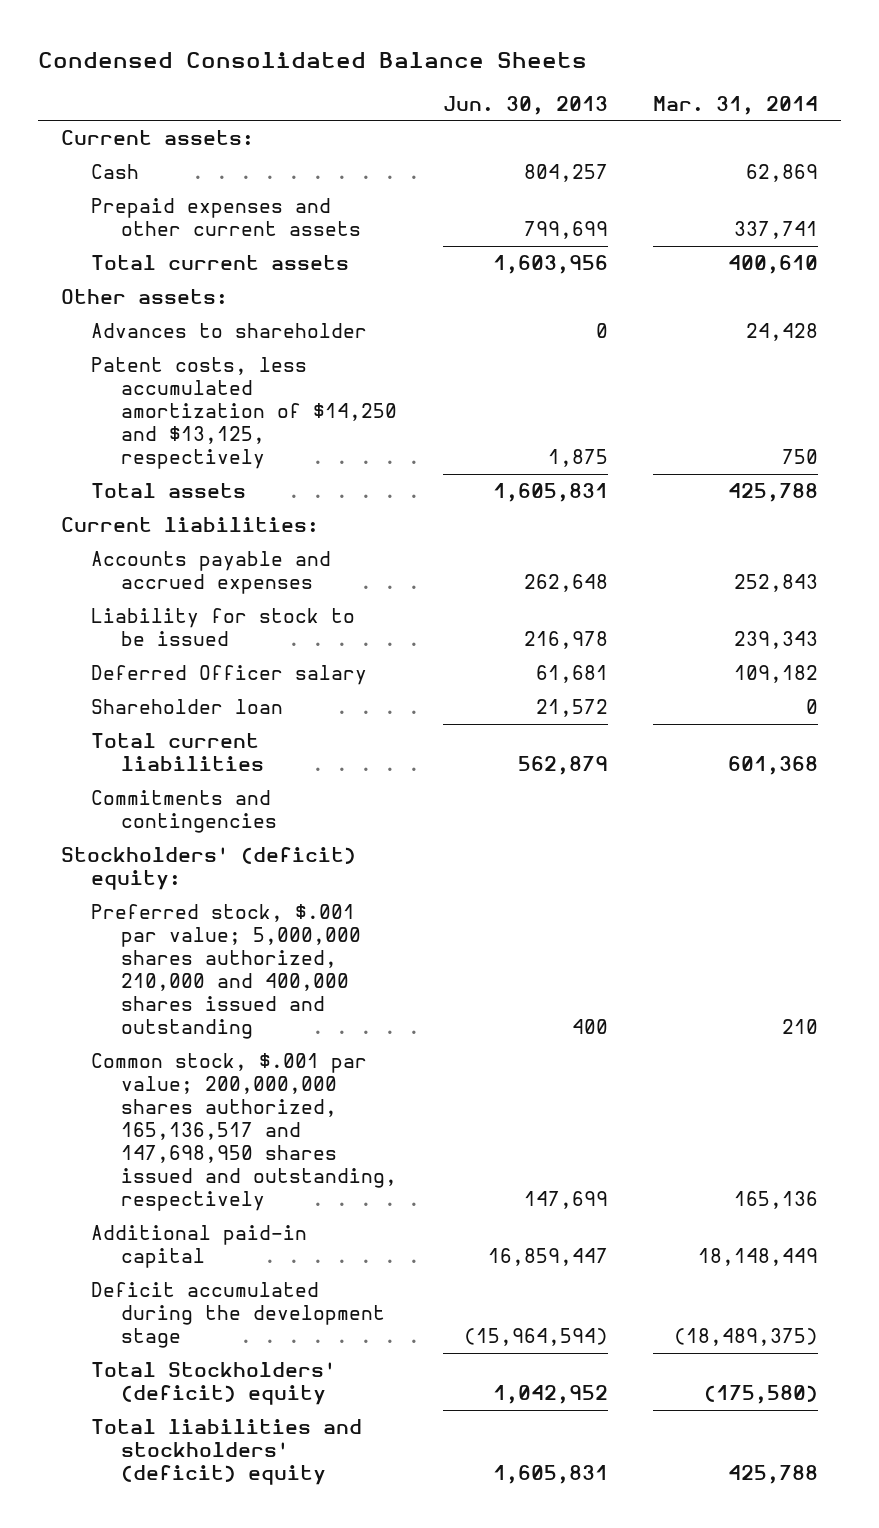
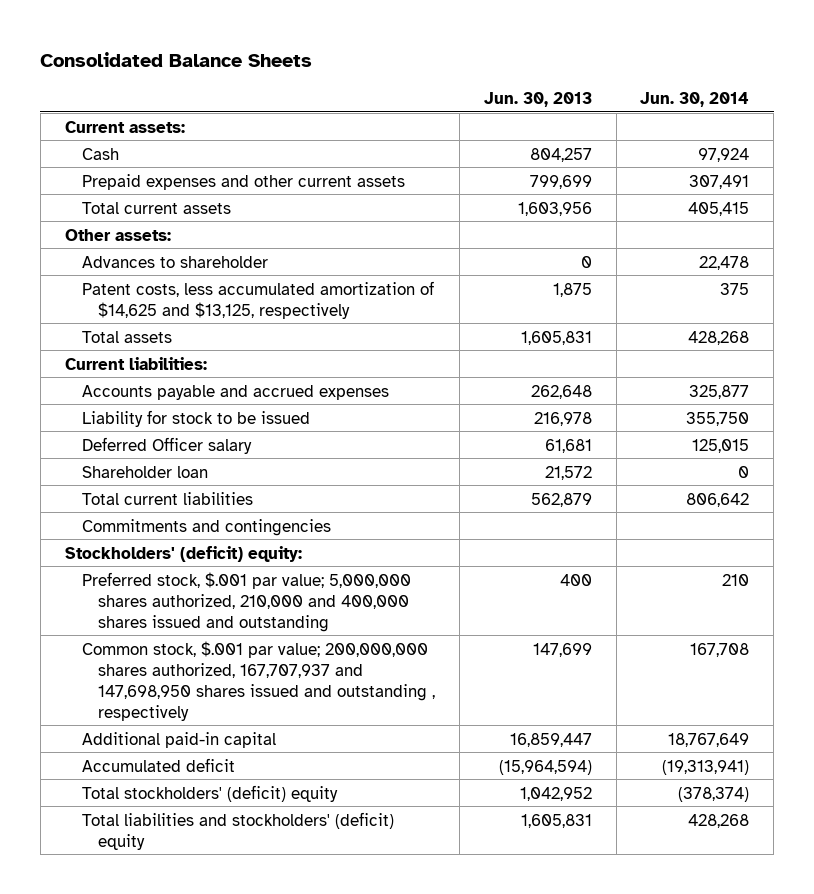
- Condensed Consolidated Balance Sheets
+ Consolidated Balance Sheets
- | Jun. 30, 2013 | Mar. 31, 2014
+ | Jun. 30, 2013 | Jun. 30, 2014
- Patent costs, less accumulated amortization of $14,250 and $13,125, respectively | 1,875 | 750
+ Patent costs, less accumulated amortization of $14,625 and $13,125, respectively | 1,875 | 375
- Common stock, $.001 par value; 200,000,000 shares authorized, 165,136,517 and 147,698,950 shares issued and outstanding, respectively | 147,699 | 165,136
+ Common stock, $.001 par value; 200,000,000 shares authorized, 167,707,937 and 147,698,950 shares issued and outstanding , respectively | 147,699 | 167,708
- Deficit accumulated during the development stage | (15,964,594) | (18,489,375)
- Total Stockholders' (deficit) equity | 1,042,952 | (175,580)
+ Accumulated deficit | (15,964,594) | (19,313,941)
+ Total stockholders' (deficit) equity | 1,042,952 | (378,374)

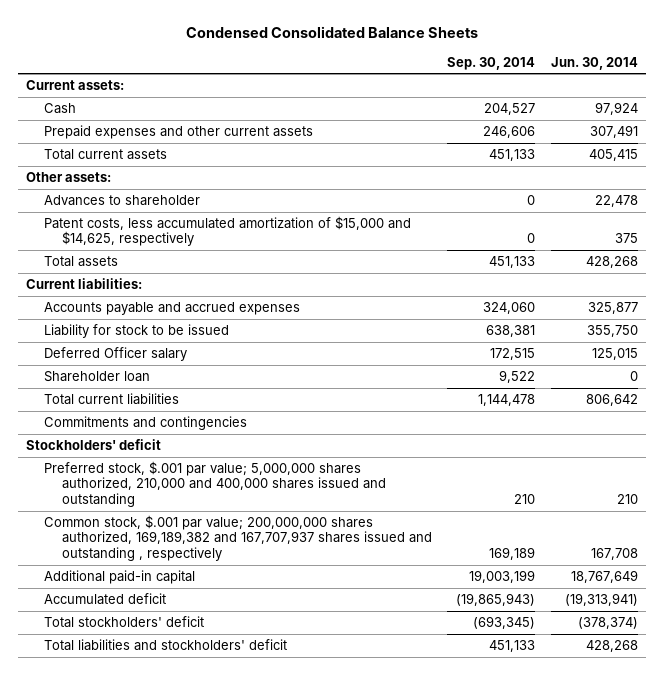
- Consolidated Balance Sheets
+ Condensed Consolidated Balance Sheets
- | Jun. 30, 2013 | Jun. 30, 2014
+ | Sep. 30, 2014 | Jun. 30, 2014
- Patent costs, less accumulated amortization of $14,625 and $13,125, respectively | 1,875 | 375
+ Patent costs, less accumulated amortization of $15,000 and $14,625, respectively | 0 | 375
- Stockholders' (deficit) equity:
+ Stockholders' deficit
- Common stock, $.001 par value; 200,000,000 shares authorized, 167,707,937 and 147,698,950 shares issued and outstanding , respectively | 147,699 | 167,708
+ Common stock, $.001 par value; 200,000,000 shares authorized, 169,189,382 and 167,707,937 shares issued and outstanding , respectively | 169,189 | 167,708
- Total stockholders' (deficit) equity | 1,042,952 | (378,374)
- Total liabilities and stockholders' (deficit) equity | 1,605,831 | 428,268
+ Total stockholders' deficit | (693,345) | (378,374)
+ Total liabilities and stockholders' deficit | 451,133 | 428,268

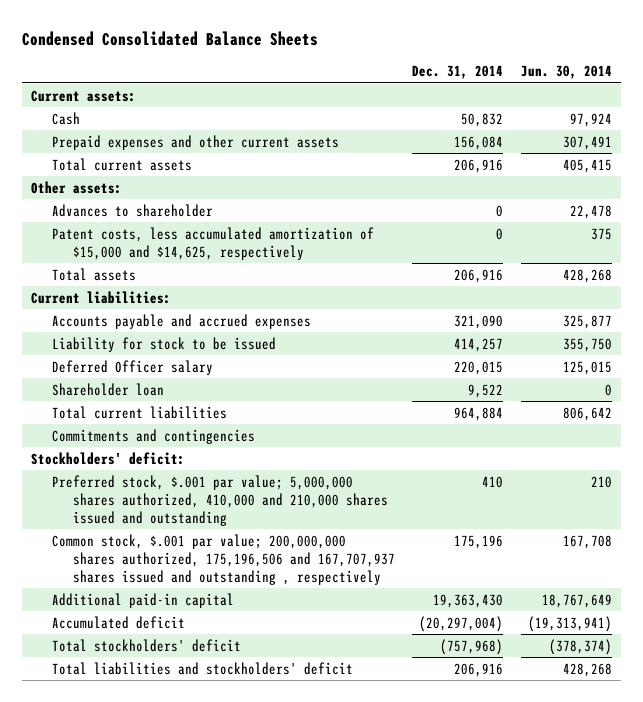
- | Sep. 30, 2014 | Jun. 30, 2014
+ | Dec. 31, 2014 | Jun. 30, 2014
- Stockholders' deficit
- Preferred stock, $.001 par value; 5,000,000 shares authorized, 210,000 and 400,000 shares issued and outstanding | 210 | 210
- Common stock, $.001 par value; 200,000,000 shares authorized, 169,189,382 and 167,707,937 shares issued and outstanding , respectively | 169,189 | 167,708
+ Stockholders' deficit:
+ Preferred stock, $.001 par value; 5,000,000 shares authorized, 410,000 and 210,000 shares issued and outstanding | 410 | 210
+ Common stock, $.001 par value; 200,000,000 shares authorized, 175,196,506 and 167,707,937 shares issued and outstanding , respectively | 175,196 | 167,708

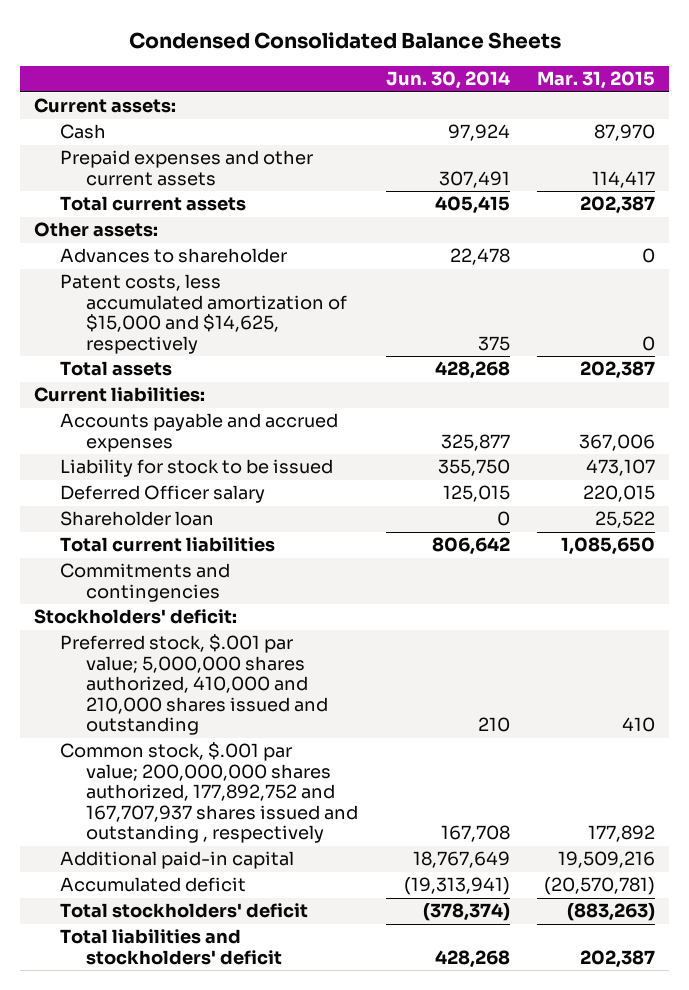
- | Dec. 31, 2014 | Jun. 30, 2014
+ | Jun. 30, 2014 | Mar. 31, 2015
- Common stock, $.001 par value; 200,000,000 shares authorized, 175,196,506 and 167,707,937 shares issued and outstanding , respectively | 175,196 | 167,708
+ Common stock, $.001 par value; 200,000,000 shares authorized, 177,892,752 and 167,707,937 shares issued and outstanding , respectively | 167,708 | 177,892

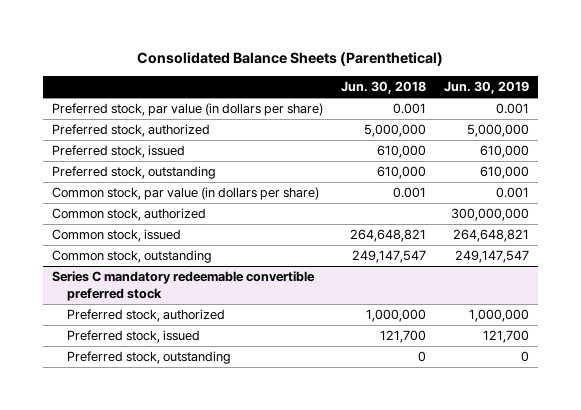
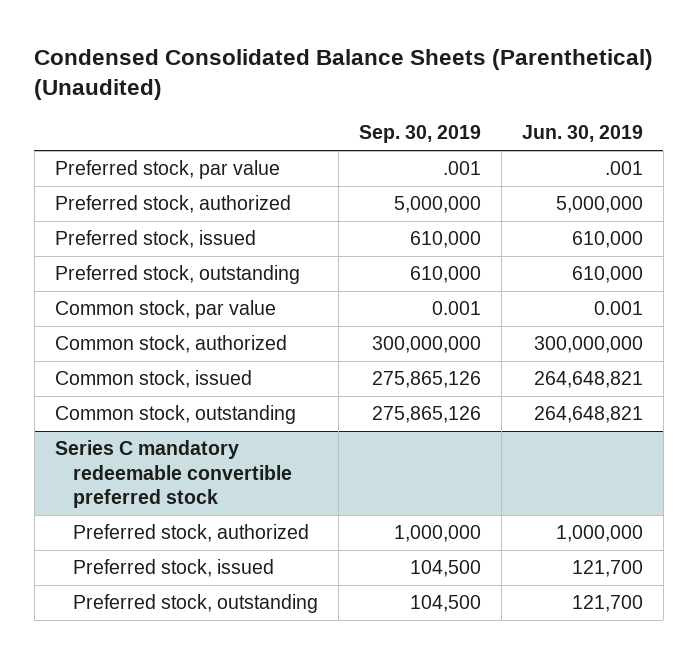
- Consolidated Balance Sheets (Parenthetical)
+ Condensed Consolidated Balance Sheets (Parenthetical) (Unaudited)
- | Jun. 30, 2018 | Jun. 30, 2019
+ | Sep. 30, 2019 | Jun. 30, 2019
- Preferred stock, par value (in dollars per share) | 0.001 | 0.001
+ Preferred stock, par value | .001 | .001
- Common stock, par value (in dollars per share) | 0.001 | 0.001
+ Common stock, par value | 0.001 | 0.001
- Common stock, outstanding | 249,147,547 | 249,147,547
+ Common stock, outstanding | 275,865,126 | 264,648,821
@ Series C mandatory redeemable convertible preferred stock
- Preferred stock, outstanding | 0 | 0
+ Preferred stock, outstanding | 104,500 | 121,700

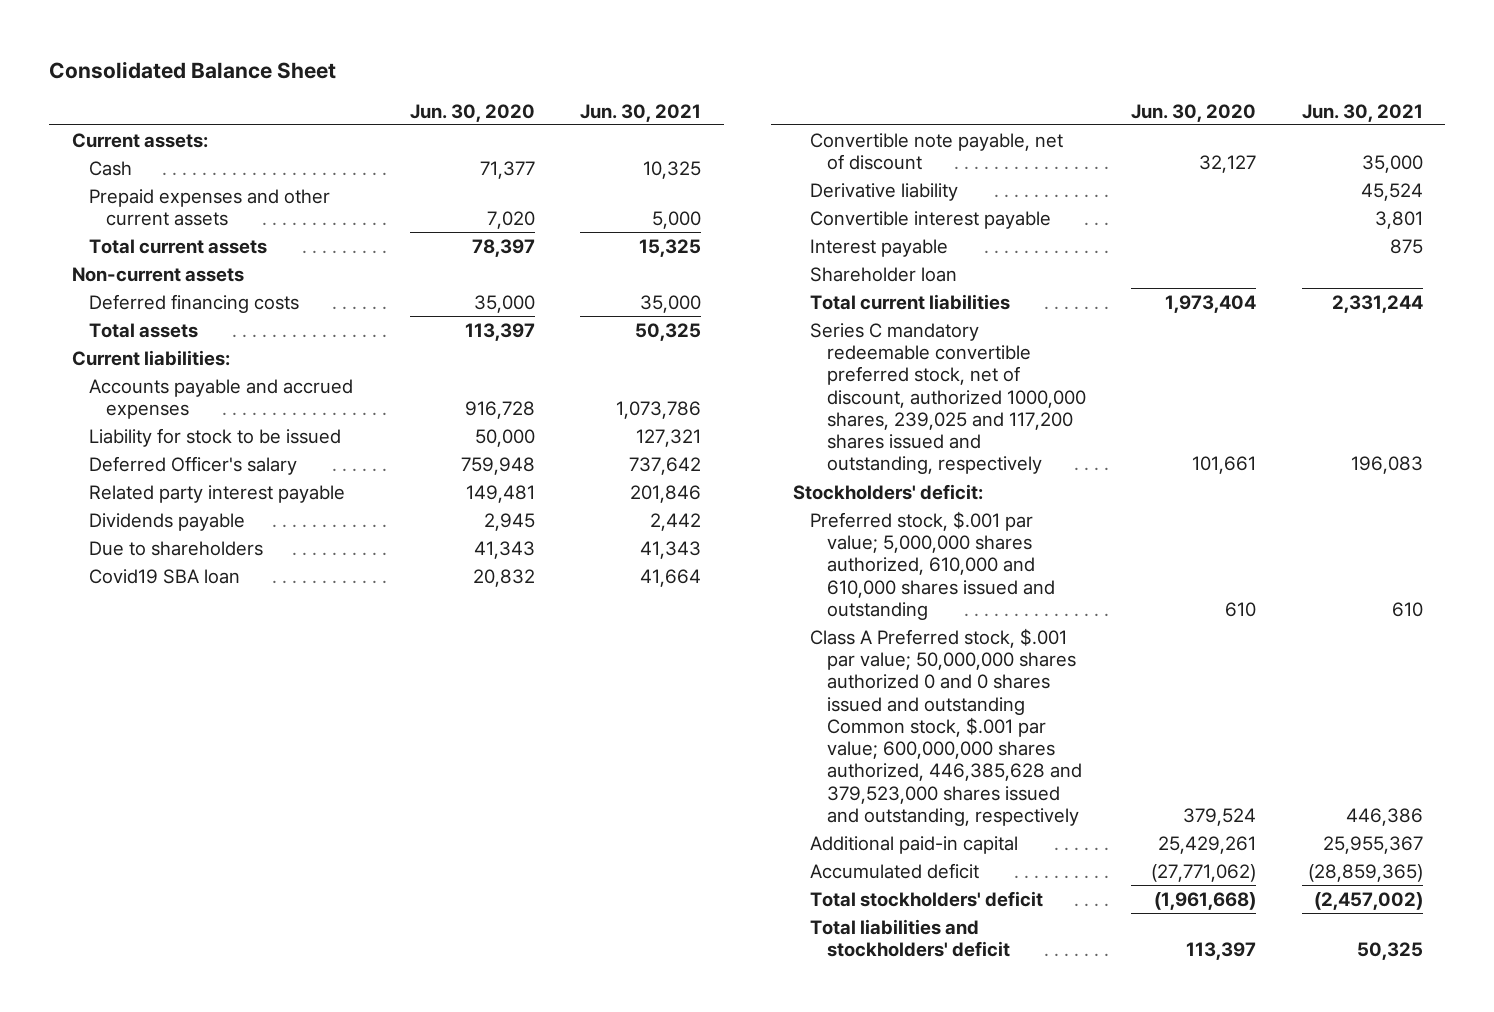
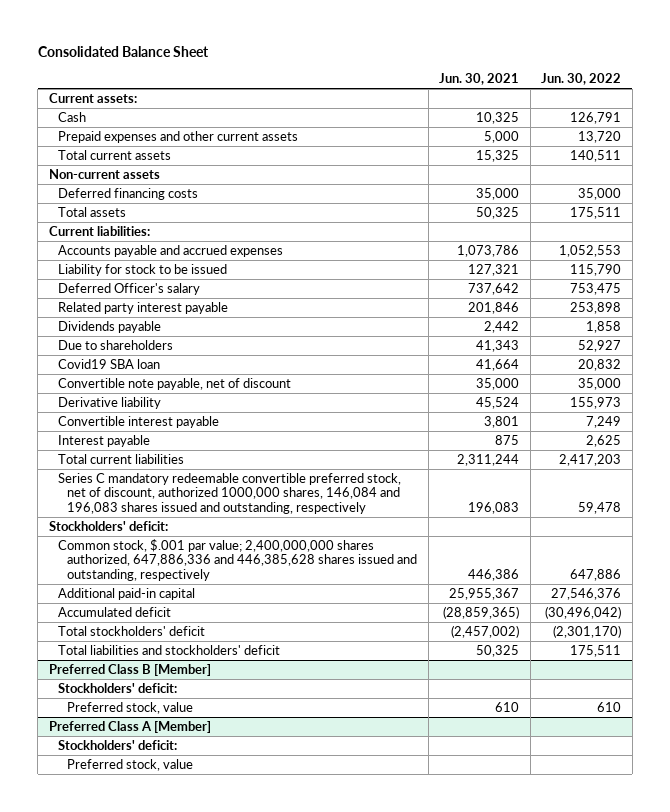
- | Jun. 30, 2020 | Jun. 30, 2021
+ | Jun. 30, 2021 | Jun. 30, 2022
- Shareholder loan
- Total current liabilities | 1,973,404 | 2,331,244
- Series C mandatory redeemable convertible preferred stock, net of discount, authorized 1000,000 shares, 239,025 and 117,200 shares issued and outstanding, respectively | 101,661 | 196,083
+ Total current liabilities | 2,311,244 | 2,417,203
+ Series C mandatory redeemable convertible preferred stock, net of discount, authorized 1000,000 shares, 146,084 and 196,083 shares issued and outstanding, respectively | 196,083 | 59,478
- Preferred stock, $.001 par value; 5,000,000 shares authorized, 610,000 and 610,000 shares issued and outstanding | 610 | 610
- Class A Preferred stock, $.001 par value; 50,000,000 shares authorized 0 and 0 shares issued and outstanding Common stock, $.001 par value; 600,000,000 shares authorized, 446,385,628 and 379,523,000 shares issued and outstanding, respectively | 379,524 | 446,386
+ Common stock, $.001 par value; 2,400,000,000 shares authorized, 647,886,336 and 446,385,628 shares issued and outstanding, respectively | 446,386 | 647,886
+ Preferred Class B [Member]
+ Stockholders' deficit:
+ Preferred stock, value | 610 | 610
+ Preferred Class A [Member]
+ Stockholders' deficit:
+ Preferred stock, value

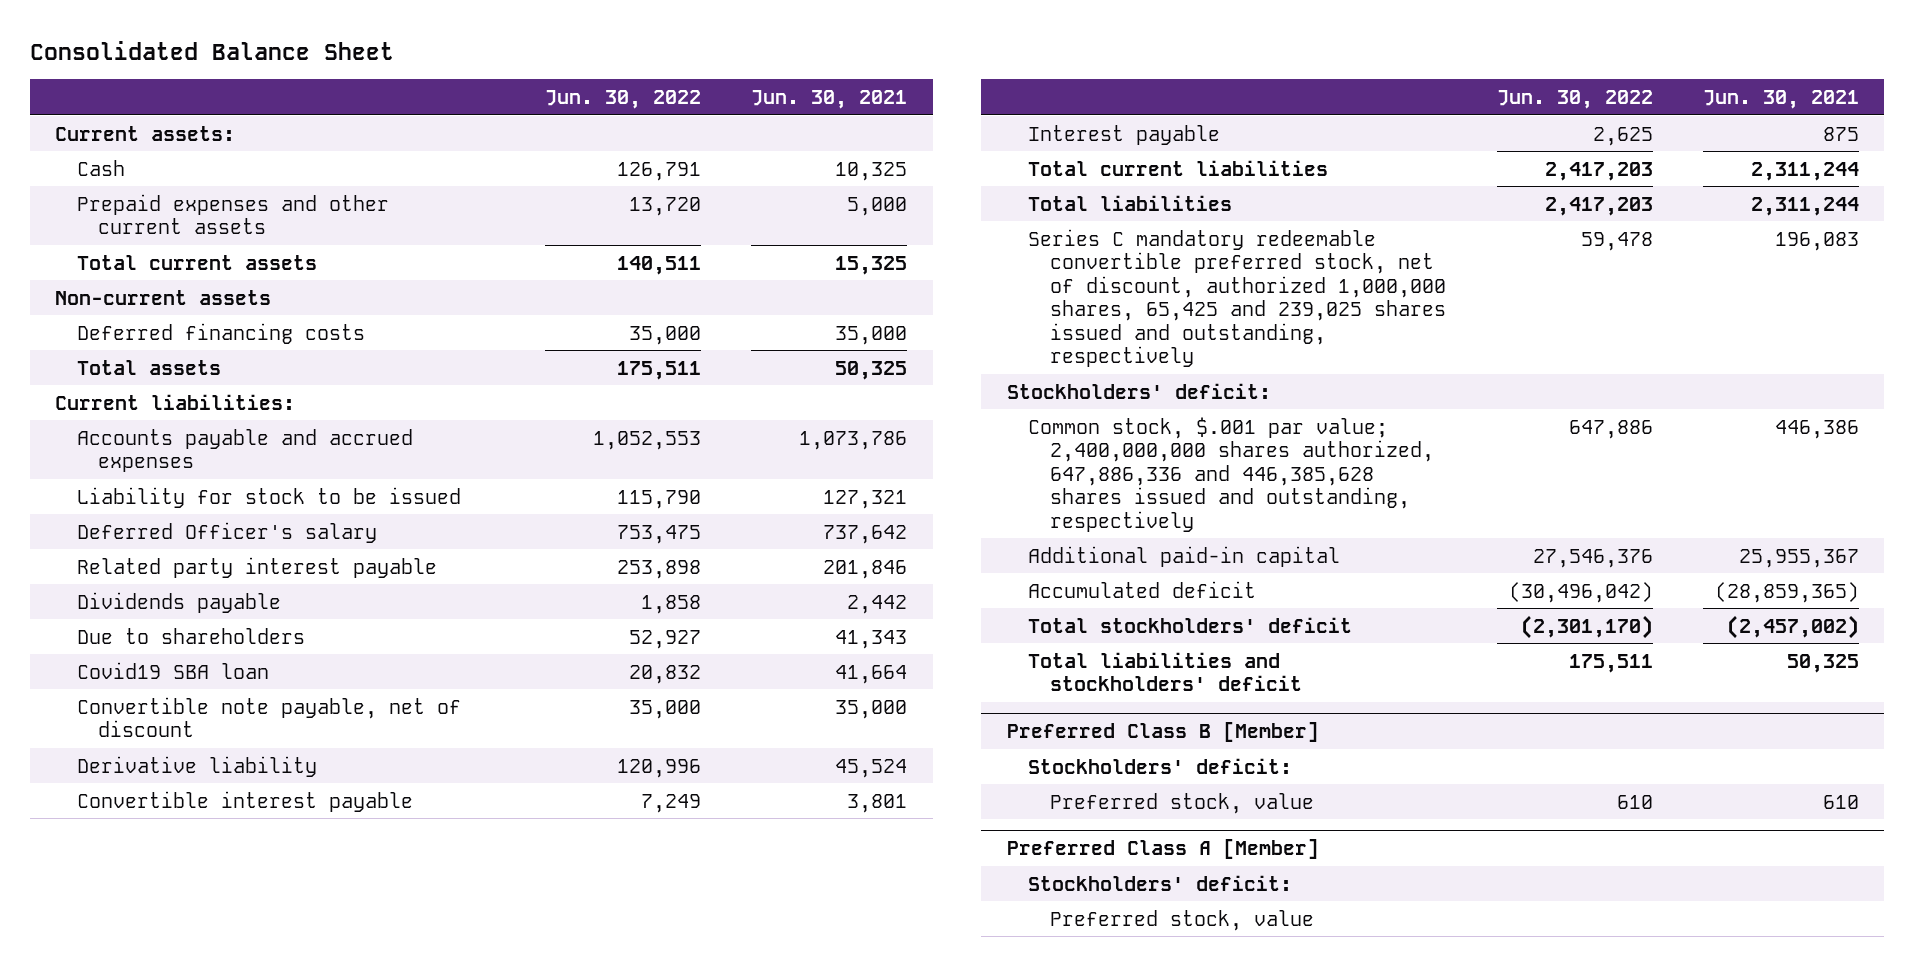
- | Jun. 30, 2021 | Jun. 30, 2022
+ | Jun. 30, 2022 | Jun. 30, 2021
- Derivative liability | 45,524 | 155,973
+ Derivative liability | 120,996 | 45,524
- Series C mandatory redeemable convertible preferred stock, net of discount, authorized 1000,000 shares, 146,084 and 196,083 shares issued and outstanding, respectively | 196,083 | 59,478
+ Total liabilities | 2,417,203 | 2,311,244
+ Series C mandatory redeemable convertible preferred stock, net of discount, authorized 1,000,000 shares, 65,425 and 239,025 shares issued and outstanding, respectively | 59,478 | 196,083

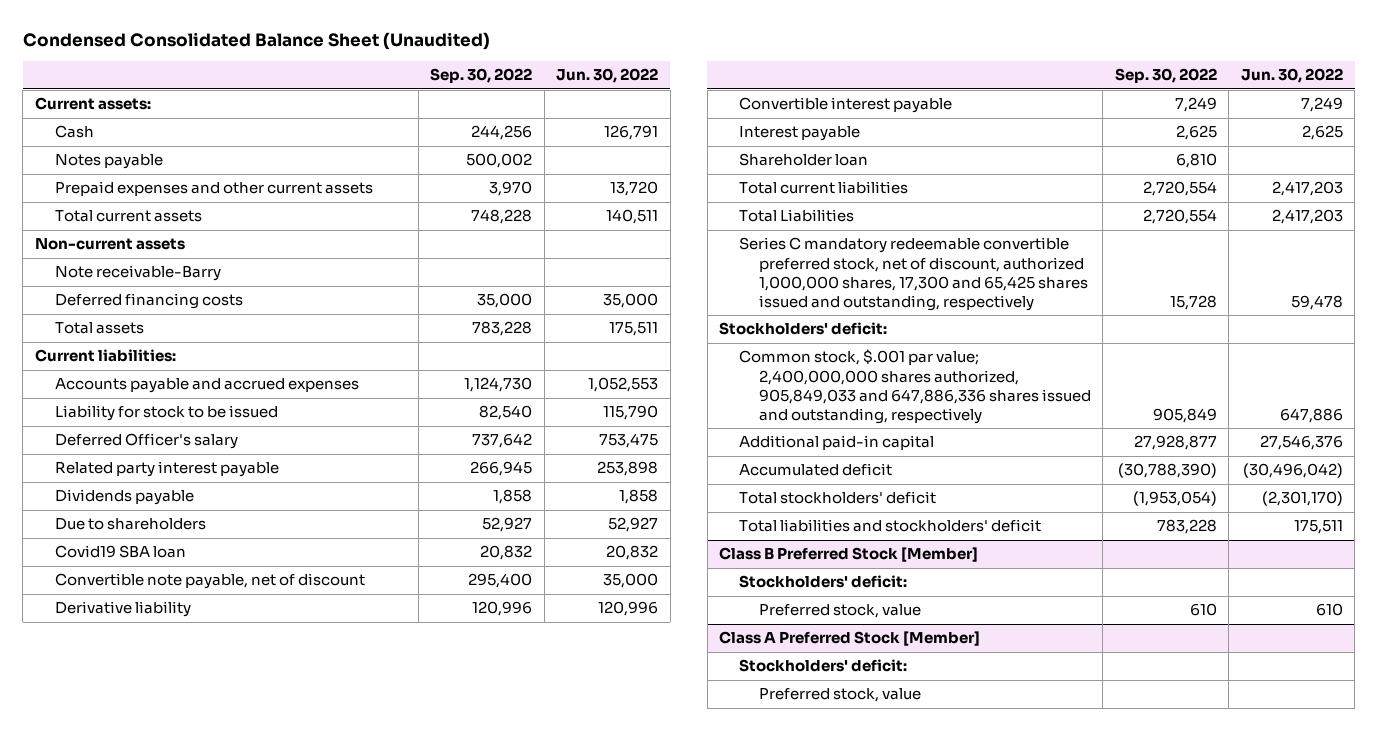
- Consolidated Balance Sheet
+ Condensed Consolidated Balance Sheet (Unaudited)
- | Jun. 30, 2022 | Jun. 30, 2021
+ | Sep. 30, 2022 | Jun. 30, 2022
+ Notes payable | 500,002 |
+ Note receivable-Barry
+ Shareholder loan | 6,810 |
- Total liabilities | 2,417,203 | 2,311,244
- Series C mandatory redeemable convertible preferred stock, net of discount, authorized 1,000,000 shares, 65,425 and 239,025 shares issued and outstanding, respectively | 59,478 | 196,083
+ Total Liabilities | 2,720,554 | 2,417,203
+ Series C mandatory redeemable convertible preferred stock, net of discount, authorized 1,000,000 shares, 17,300 and 65,425 shares issued and outstanding, respectively | 15,728 | 59,478
- Common stock, $.001 par value; 2,400,000,000 shares authorized, 647,886,336 and 446,385,628 shares issued and outstanding, respectively | 647,886 | 446,386
+ Common stock, $.001 par value; 2,400,000,000 shares authorized, 905,849,033 and 647,886,336 shares issued and outstanding, respectively | 905,849 | 647,886
- Preferred Class B [Member]
+ Class B Preferred Stock [Member]
- Preferred Class A [Member]
+ Class A Preferred Stock [Member]

